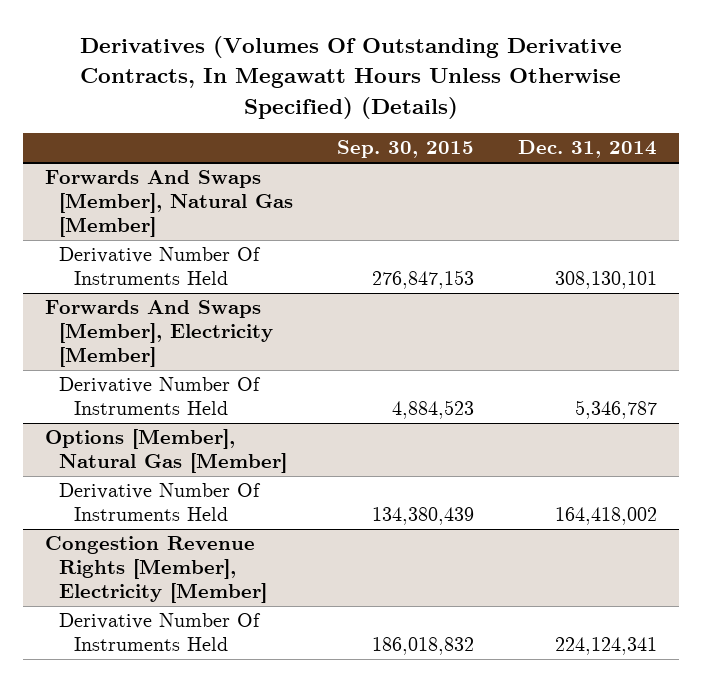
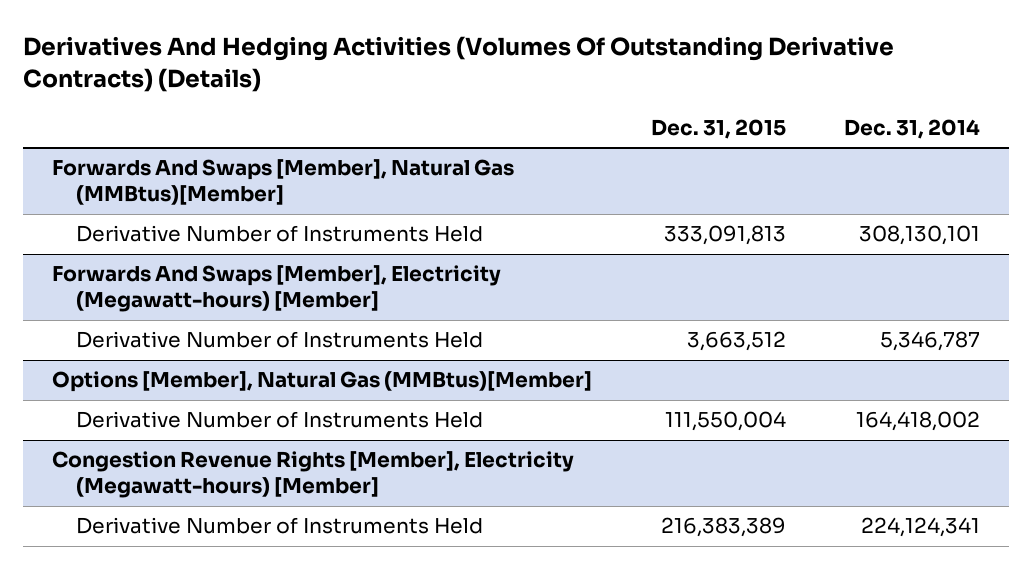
- Derivatives (Volumes Of Outstanding Derivative Contracts, In Megawatt Hours Unless Otherwise Specified) (Details)
+ Derivatives And Hedging Activities (Volumes Of Outstanding Derivative Contracts) (Details)
- | Sep. 30, 2015 | Dec. 31, 2014
+ | Dec. 31, 2015 | Dec. 31, 2014
- Forwards And Swaps [Member], Natural Gas [Member]
- Derivative Number Of Instruments Held | 276,847,153 | 308,130,101
- Forwards And Swaps [Member], Electricity [Member]
- Derivative Number Of Instruments Held | 4,884,523 | 5,346,787
- Options [Member], Natural Gas [Member]
- Derivative Number Of Instruments Held | 134,380,439 | 164,418,002
- Congestion Revenue Rights [Member], Electricity [Member]
- Derivative Number Of Instruments Held | 186,018,832 | 224,124,341
+ Forwards And Swaps [Member], Natural Gas (MMBtus)[Member]
+ Derivative Number of Instruments Held | 333,091,813 | 308,130,101
+ Forwards And Swaps [Member], Electricity (Megawatt-hours) [Member]
+ Derivative Number of Instruments Held | 3,663,512 | 5,346,787
+ Options [Member], Natural Gas (MMBtus)[Member]
+ Derivative Number of Instruments Held | 111,550,004 | 164,418,002
+ Congestion Revenue Rights [Member], Electricity (Megawatt-hours) [Member]
+ Derivative Number of Instruments Held | 216,383,389 | 224,124,341

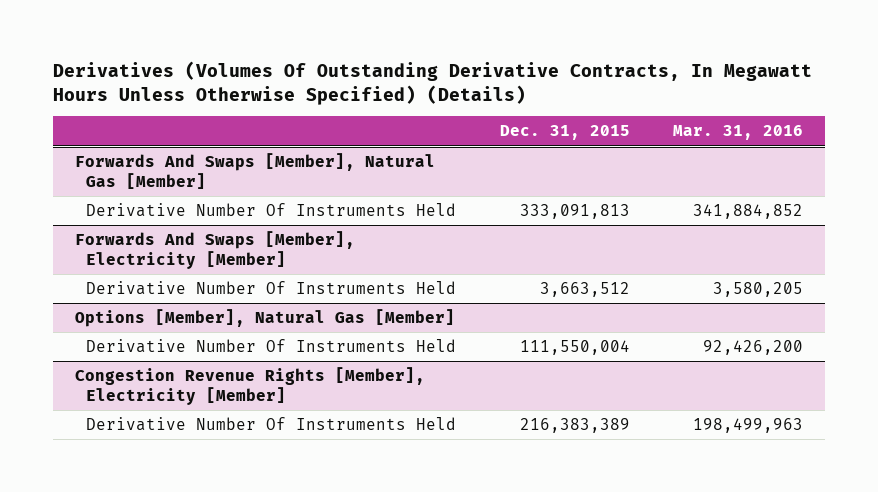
- Derivatives And Hedging Activities (Volumes Of Outstanding Derivative Contracts) (Details)
+ Derivatives (Volumes Of Outstanding Derivative Contracts, In Megawatt Hours Unless Otherwise Specified) (Details)
- | Dec. 31, 2015 | Dec. 31, 2014
+ | Dec. 31, 2015 | Mar. 31, 2016
- Forwards And Swaps [Member], Natural Gas (MMBtus)[Member]
- Derivative Number of Instruments Held | 333,091,813 | 308,130,101
- Forwards And Swaps [Member], Electricity (Megawatt-hours) [Member]
- Derivative Number of Instruments Held | 3,663,512 | 5,346,787
- Options [Member], Natural Gas (MMBtus)[Member]
- Derivative Number of Instruments Held | 111,550,004 | 164,418,002
- Congestion Revenue Rights [Member], Electricity (Megawatt-hours) [Member]
- Derivative Number of Instruments Held | 216,383,389 | 224,124,341
+ Forwards And Swaps [Member], Natural Gas [Member]
+ Derivative Number Of Instruments Held | 333,091,813 | 341,884,852
+ Forwards And Swaps [Member], Electricity [Member]
+ Derivative Number Of Instruments Held | 3,663,512 | 3,580,205
+ Options [Member], Natural Gas [Member]
+ Derivative Number Of Instruments Held | 111,550,004 | 92,426,200
+ Congestion Revenue Rights [Member], Electricity [Member]
+ Derivative Number Of Instruments Held | 216,383,389 | 198,499,963

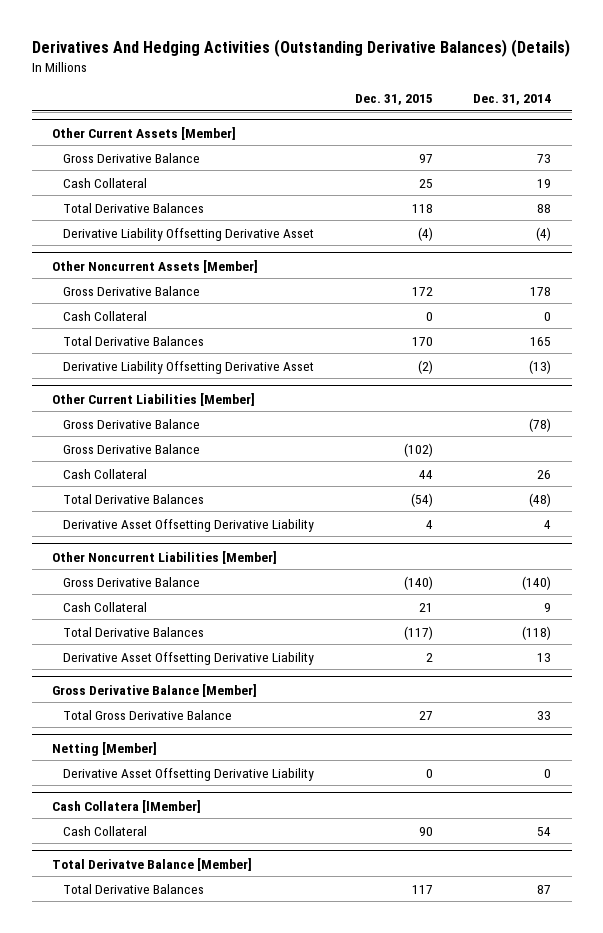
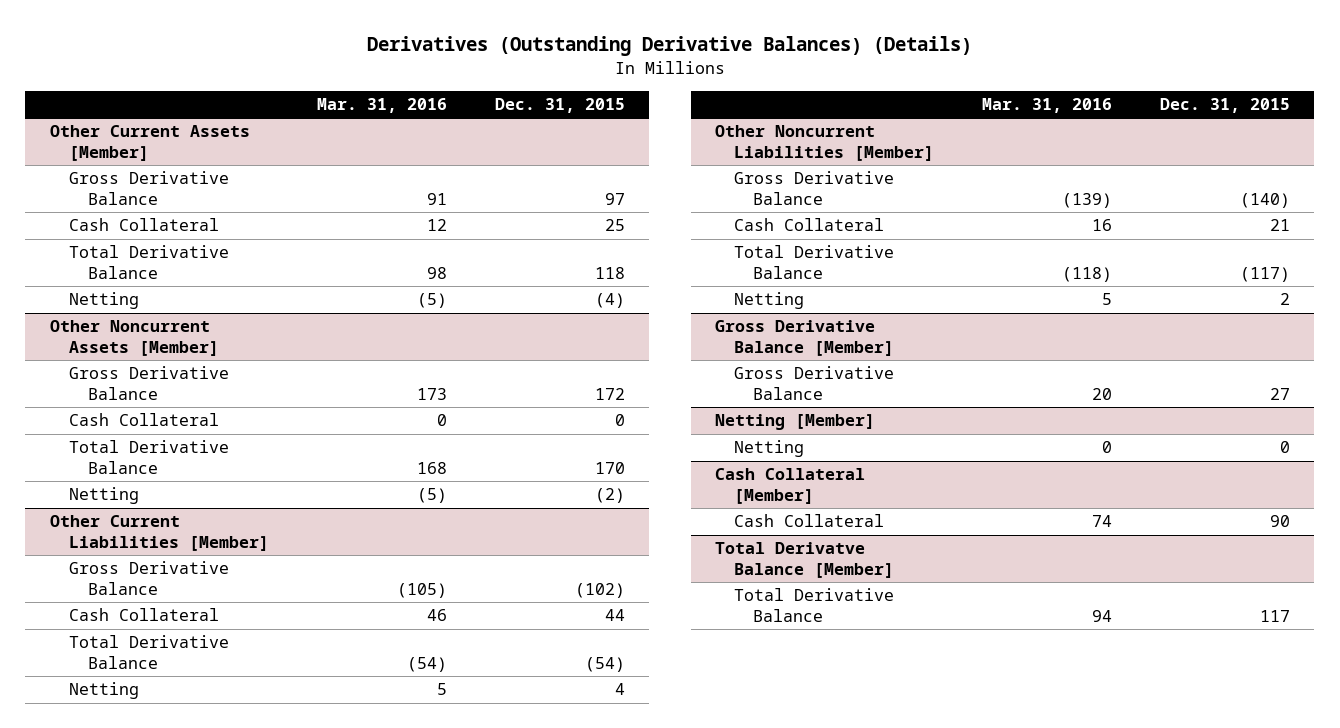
- Derivatives And Hedging Activities (Outstanding Derivative Balances) (Details)
+ Derivatives (Outstanding Derivative Balances) (Details)
- | Dec. 31, 2015 | Dec. 31, 2014
+ | Mar. 31, 2016 | Dec. 31, 2015
@ Other Current Assets [Member]
- Total Derivative Balances | 118 | 88
- Derivative Liability Offsetting Derivative Asset | (4) | (4)
+ Total Derivative Balance | 98 | 118
+ Netting | (5) | (4)
@ Other Noncurrent Assets [Member]
- Total Derivative Balances | 170 | 165
- Derivative Liability Offsetting Derivative Asset | (2) | (13)
+ Total Derivative Balance | 168 | 170
+ Netting | (5) | (2)
@ Other Current Liabilities [Member]
- Gross Derivative Balance | | (78)
- Total Derivative Balances | (54) | (48)
- Derivative Asset Offsetting Derivative Liability | 4 | 4
+ Total Derivative Balance | (54) | (54)
+ Netting | 5 | 4
@ Other Noncurrent Liabilities [Member]
- Total Derivative Balances | (117) | (118)
- Derivative Asset Offsetting Derivative Liability | 2 | 13
+ Total Derivative Balance | (118) | (117)
+ Netting | 5 | 2
@ Gross Derivative Balance [Member]
- Total Gross Derivative Balance | 27 | 33
+ Gross Derivative Balance | 20 | 27
@ Netting [Member]
- Derivative Asset Offsetting Derivative Liability | 0 | 0
- Cash Collatera [lMember]
@ Netting [Member]
+ Netting | 0 | 0
+ Cash Collateral [Member]
@ Total Derivatve Balance [Member]
- Total Derivative Balances | 117 | 87
+ Total Derivative Balance | 94 | 117

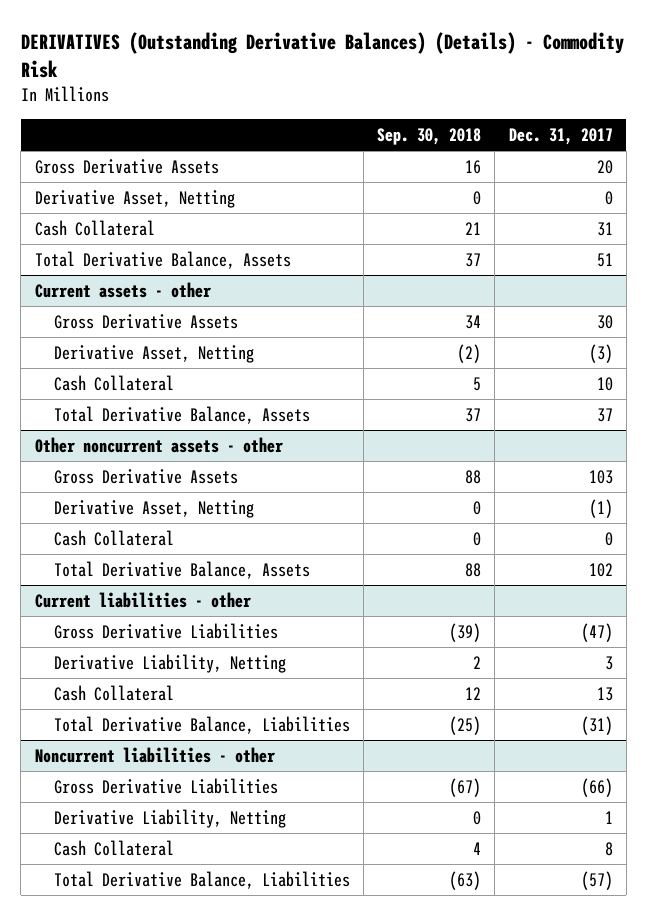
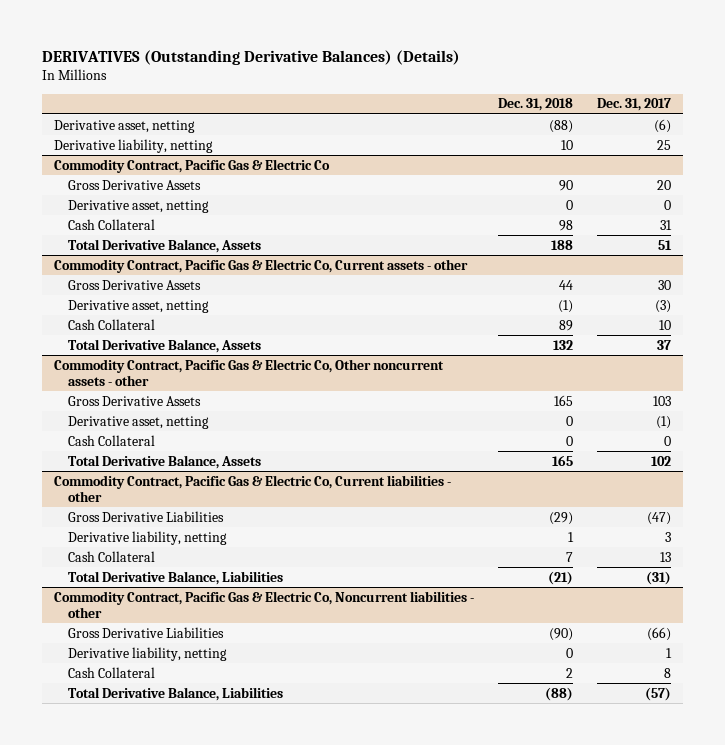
- DERIVATIVES (Outstanding Derivative Balances) (Details) - Commodity Risk
+ DERIVATIVES (Outstanding Derivative Balances) (Details)
- | Sep. 30, 2018 | Dec. 31, 2017
+ | Dec. 31, 2018 | Dec. 31, 2017
+ Derivative asset, netting | (88) | (6)
+ Derivative liability, netting | 10 | 25
+ Commodity Contract, Pacific Gas & Electric Co
- Derivative Asset, Netting | 0 | 0
+ Derivative asset, netting | 0 | 0
- Current assets - other
+ Commodity Contract, Pacific Gas & Electric Co, Current assets - other
- Derivative Asset, Netting | (2) | (3)
+ Derivative asset, netting | (1) | (3)
- Other noncurrent assets - other
+ Commodity Contract, Pacific Gas & Electric Co, Other noncurrent assets - other
- Derivative Asset, Netting | 0 | (1)
+ Derivative asset, netting | 0 | (1)
- Current liabilities - other
+ Commodity Contract, Pacific Gas & Electric Co, Current liabilities - other
- Derivative Liability, Netting | 2 | 3
+ Derivative liability, netting | 1 | 3
- Noncurrent liabilities - other
+ Commodity Contract, Pacific Gas & Electric Co, Noncurrent liabilities - other
- Derivative Liability, Netting | 0 | 1
+ Derivative liability, netting | 0 | 1

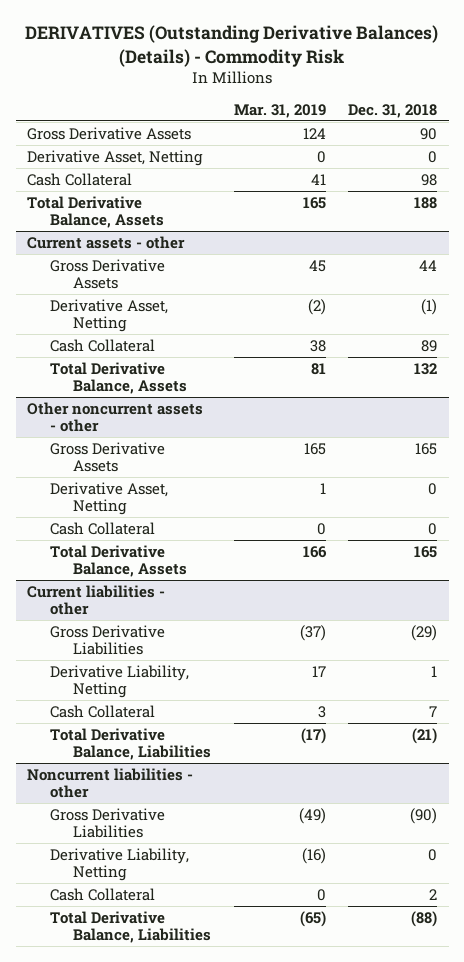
- DERIVATIVES (Outstanding Derivative Balances) (Details)
+ DERIVATIVES (Outstanding Derivative Balances) (Details) - Commodity Risk
- | Dec. 31, 2018 | Dec. 31, 2017
+ | Mar. 31, 2019 | Dec. 31, 2018
- Derivative asset, netting | (88) | (6)
- Derivative liability, netting | 10 | 25
- Commodity Contract, Pacific Gas & Electric Co
- Derivative asset, netting | 0 | 0
+ Derivative Asset, Netting | 0 | 0
- Commodity Contract, Pacific Gas & Electric Co, Current assets - other
+ Current assets - other
- Derivative asset, netting | (1) | (3)
+ Derivative Asset, Netting | (2) | (1)
- Commodity Contract, Pacific Gas & Electric Co, Other noncurrent assets - other
+ Other noncurrent assets - other
- Derivative asset, netting | 0 | (1)
+ Derivative Asset, Netting | 1 | 0
- Commodity Contract, Pacific Gas & Electric Co, Current liabilities - other
+ Current liabilities - other
- Derivative liability, netting | 1 | 3
+ Derivative Liability, Netting | 17 | 1
- Commodity Contract, Pacific Gas & Electric Co, Noncurrent liabilities - other
+ Noncurrent liabilities - other
- Derivative liability, netting | 0 | 1
+ Derivative Liability, Netting | (16) | 0

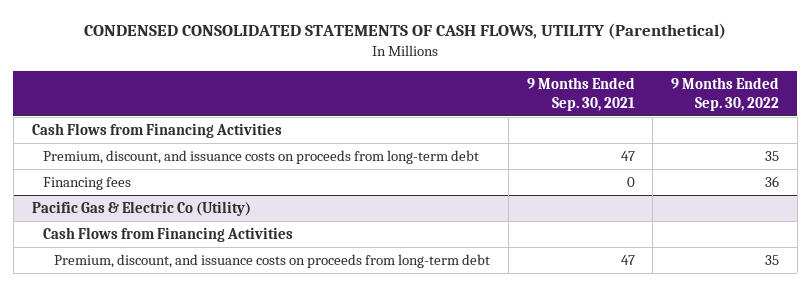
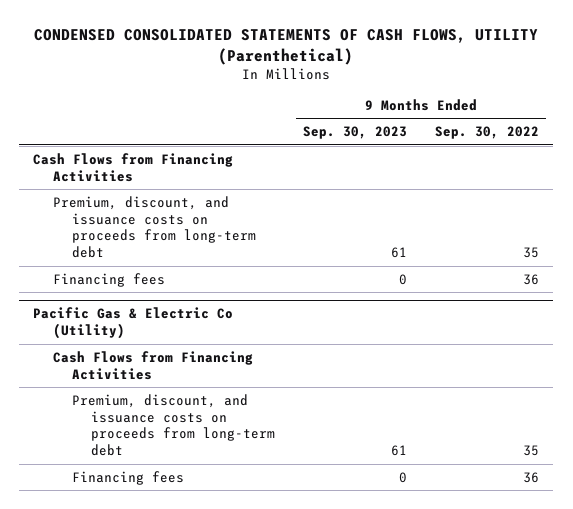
- | 9 Months Ended Sep. 30, 2021 | 9 Months Ended Sep. 30, 2022
+ | 9 Months Ended Sep. 30, 2023 | 9 Months Ended Sep. 30, 2022
@ Pacific Gas & Electric Co (Utility)
+ Financing fees | 0 | 36

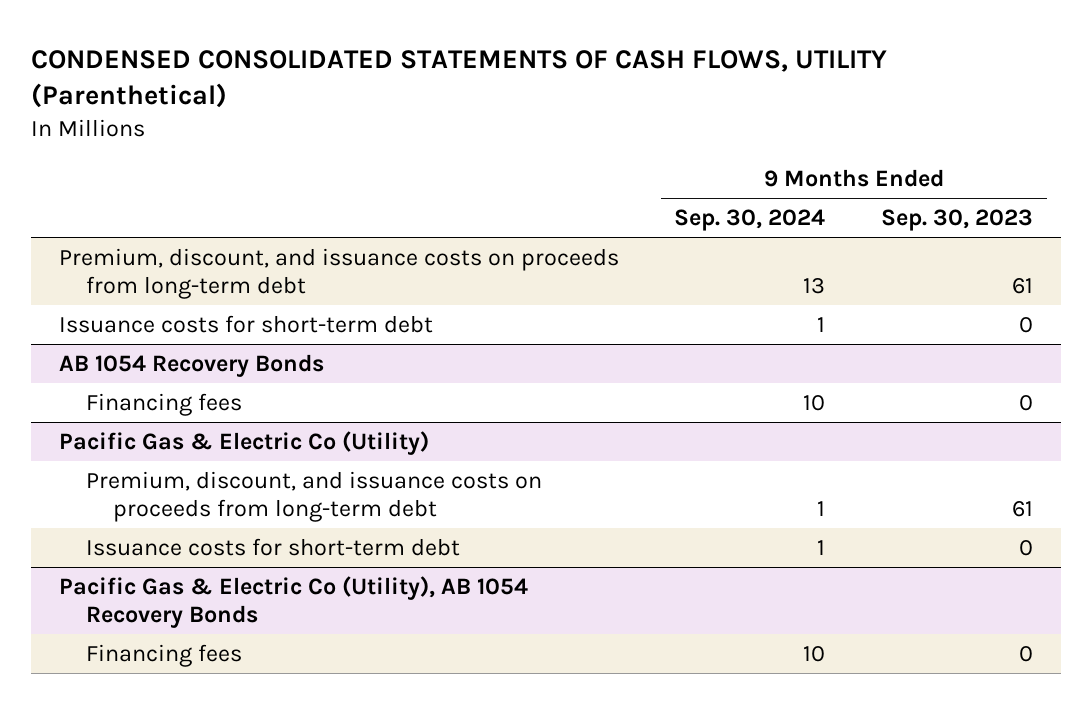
- | 9 Months Ended Sep. 30, 2023 | 9 Months Ended Sep. 30, 2022
+ | 9 Months Ended Sep. 30, 2024 | 9 Months Ended Sep. 30, 2023
- Cash Flows from Financing Activities
+ Issuance costs for short-term debt | 1 | 0
+ AB 1054 Recovery Bonds
@ Pacific Gas & Electric Co (Utility)
- Cash Flows from Financing Activities
+ Issuance costs for short-term debt | 1 | 0
+ Pacific Gas & Electric Co (Utility), AB 1054 Recovery Bonds

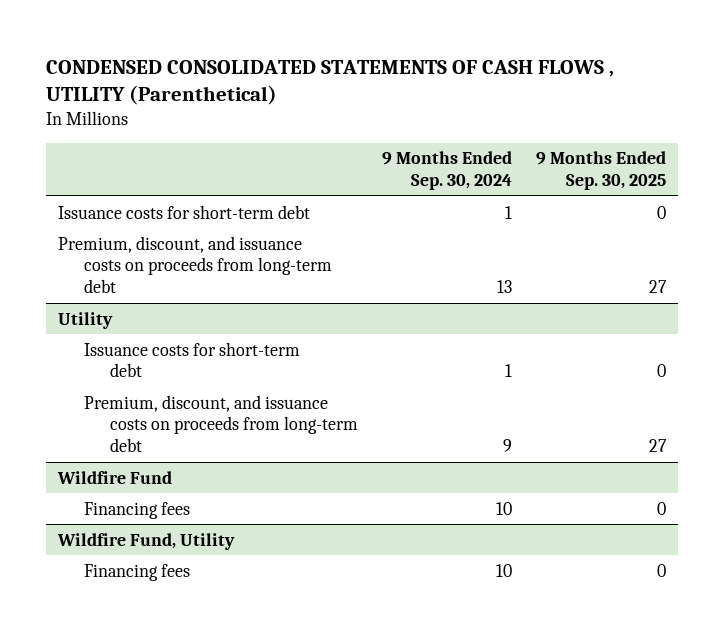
- CONDENSED CONSOLIDATED STATEMENTS OF CASH FLOWS, UTILITY (Parenthetical)
+ CONDENSED CONSOLIDATED STATEMENTS OF CASH FLOWS , UTILITY (Parenthetical)
- | 9 Months Ended Sep. 30, 2024 | 9 Months Ended Sep. 30, 2023
+ | 9 Months Ended Sep. 30, 2024 | 9 Months Ended Sep. 30, 2025
+ Issuance costs for short-term debt | 1 | 0
+ Utility
- AB 1054 Recovery Bonds
+ Premium, discount, and issuance costs on proceeds from long-term debt | 9 | 27
+ Wildfire Fund
- Pacific Gas & Electric Co (Utility)
- Premium, discount, and issuance costs on proceeds from long-term debt | 1 | 61
- Issuance costs for short-term debt | 1 | 0
- Pacific Gas & Electric Co (Utility), AB 1054 Recovery Bonds
+ Wildfire Fund, Utility

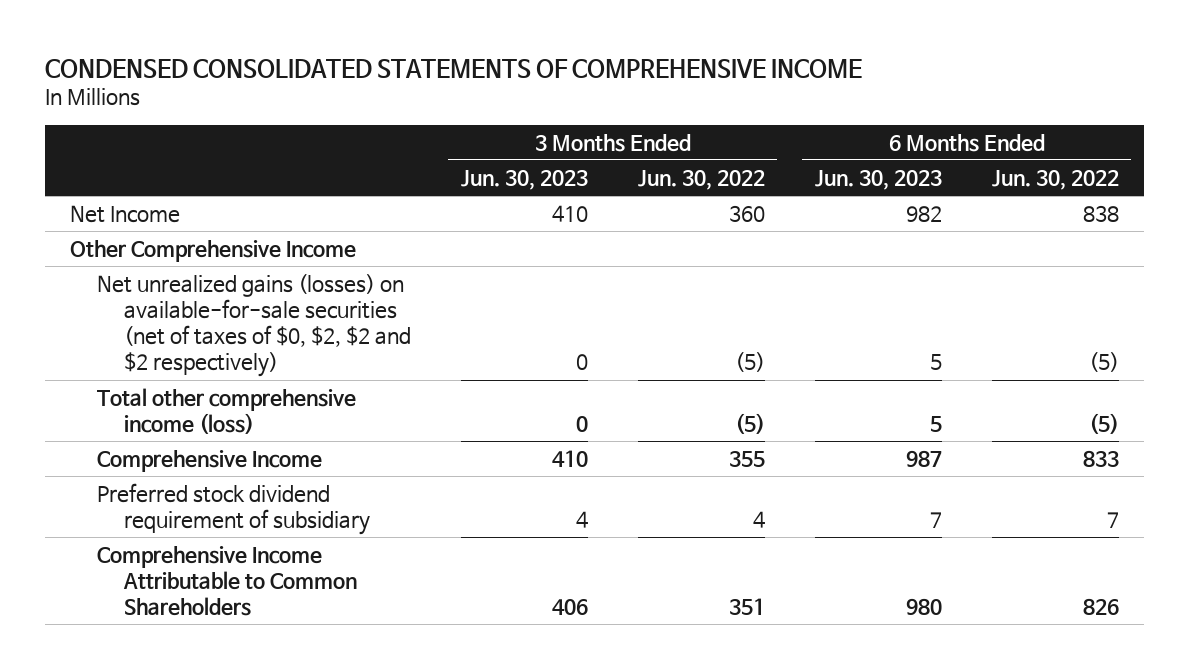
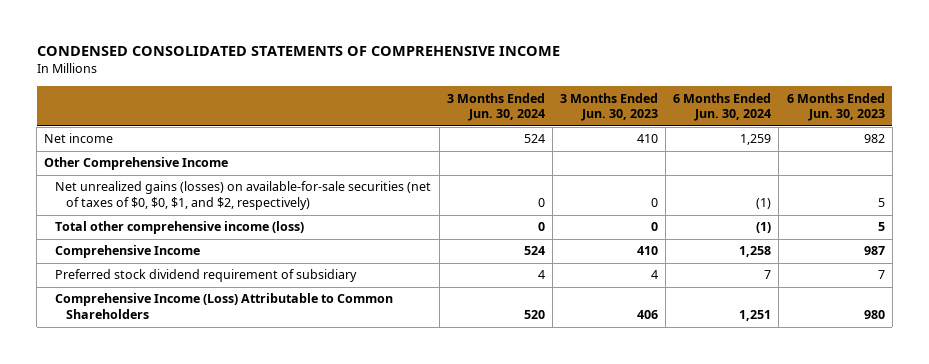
- | 3 Months Ended Jun. 30, 2023 | 3 Months Ended Jun. 30, 2022 | 6 Months Ended Jun. 30, 2023 | 6 Months Ended Jun. 30, 2022
+ | 3 Months Ended Jun. 30, 2024 | 3 Months Ended Jun. 30, 2023 | 6 Months Ended Jun. 30, 2024 | 6 Months Ended Jun. 30, 2023
- Net Income | 410 | 360 | 982 | 838
+ Net income | 524 | 410 | 1,259 | 982
- Net unrealized gains (losses) on available-for-sale securities (net of taxes of $0, $2, $2 and $2 respectively) | 0 | (5) | 5 | (5)
+ Net unrealized gains (losses) on available-for-sale securities (net of taxes of $0, $0, $1, and $2, respectively) | 0 | 0 | (1) | 5
- Comprehensive Income Attributable to Common Shareholders | 406 | 351 | 980 | 826
+ Comprehensive Income (Loss) Attributable to Common Shareholders | 520 | 406 | 1,251 | 980

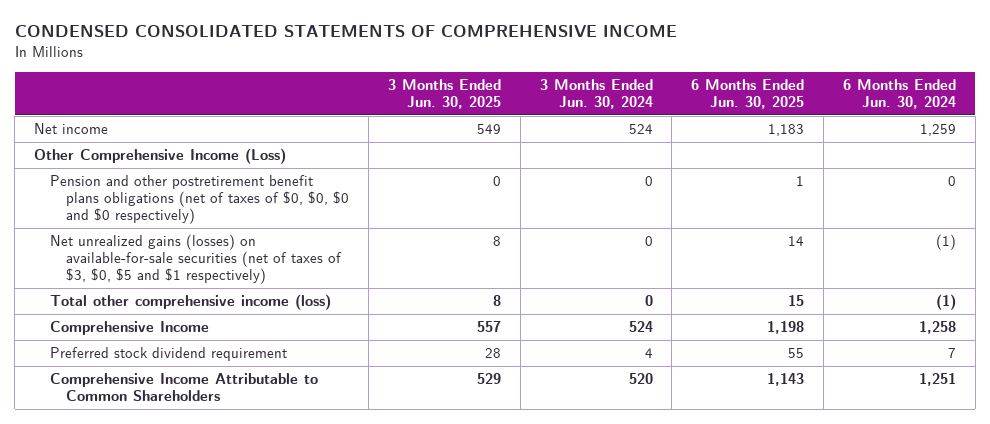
- | 3 Months Ended Jun. 30, 2024 | 3 Months Ended Jun. 30, 2023 | 6 Months Ended Jun. 30, 2024 | 6 Months Ended Jun. 30, 2023
+ | 3 Months Ended Jun. 30, 2025 | 3 Months Ended Jun. 30, 2024 | 6 Months Ended Jun. 30, 2025 | 6 Months Ended Jun. 30, 2024
- Other Comprehensive Income
- Net unrealized gains (losses) on available-for-sale securities (net of taxes of $0, $0, $1, and $2, respectively) | 0 | 0 | (1) | 5
+ Other Comprehensive Income (Loss)
+ Pension and other postretirement benefit plans obligations (net of taxes of $0, $0, $0 and $0 respectively) | 0 | 0 | 1 | 0
+ Net unrealized gains (losses) on available-for-sale securities (net of taxes of $3, $0, $5 and $1 respectively) | 8 | 0 | 14 | (1)
- Preferred stock dividend requirement of subsidiary | 4 | 4 | 7 | 7
- Comprehensive Income (Loss) Attributable to Common Shareholders | 520 | 406 | 1,251 | 980
+ Preferred stock dividend requirement | 28 | 4 | 55 | 7
+ Comprehensive Income Attributable to Common Shareholders | 529 | 520 | 1,143 | 1,251

